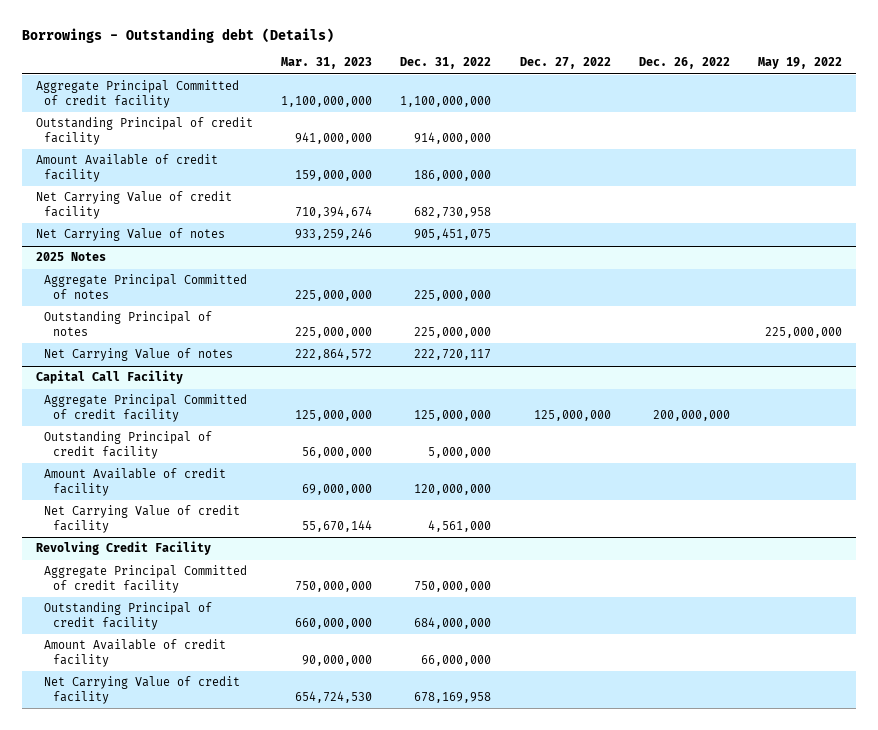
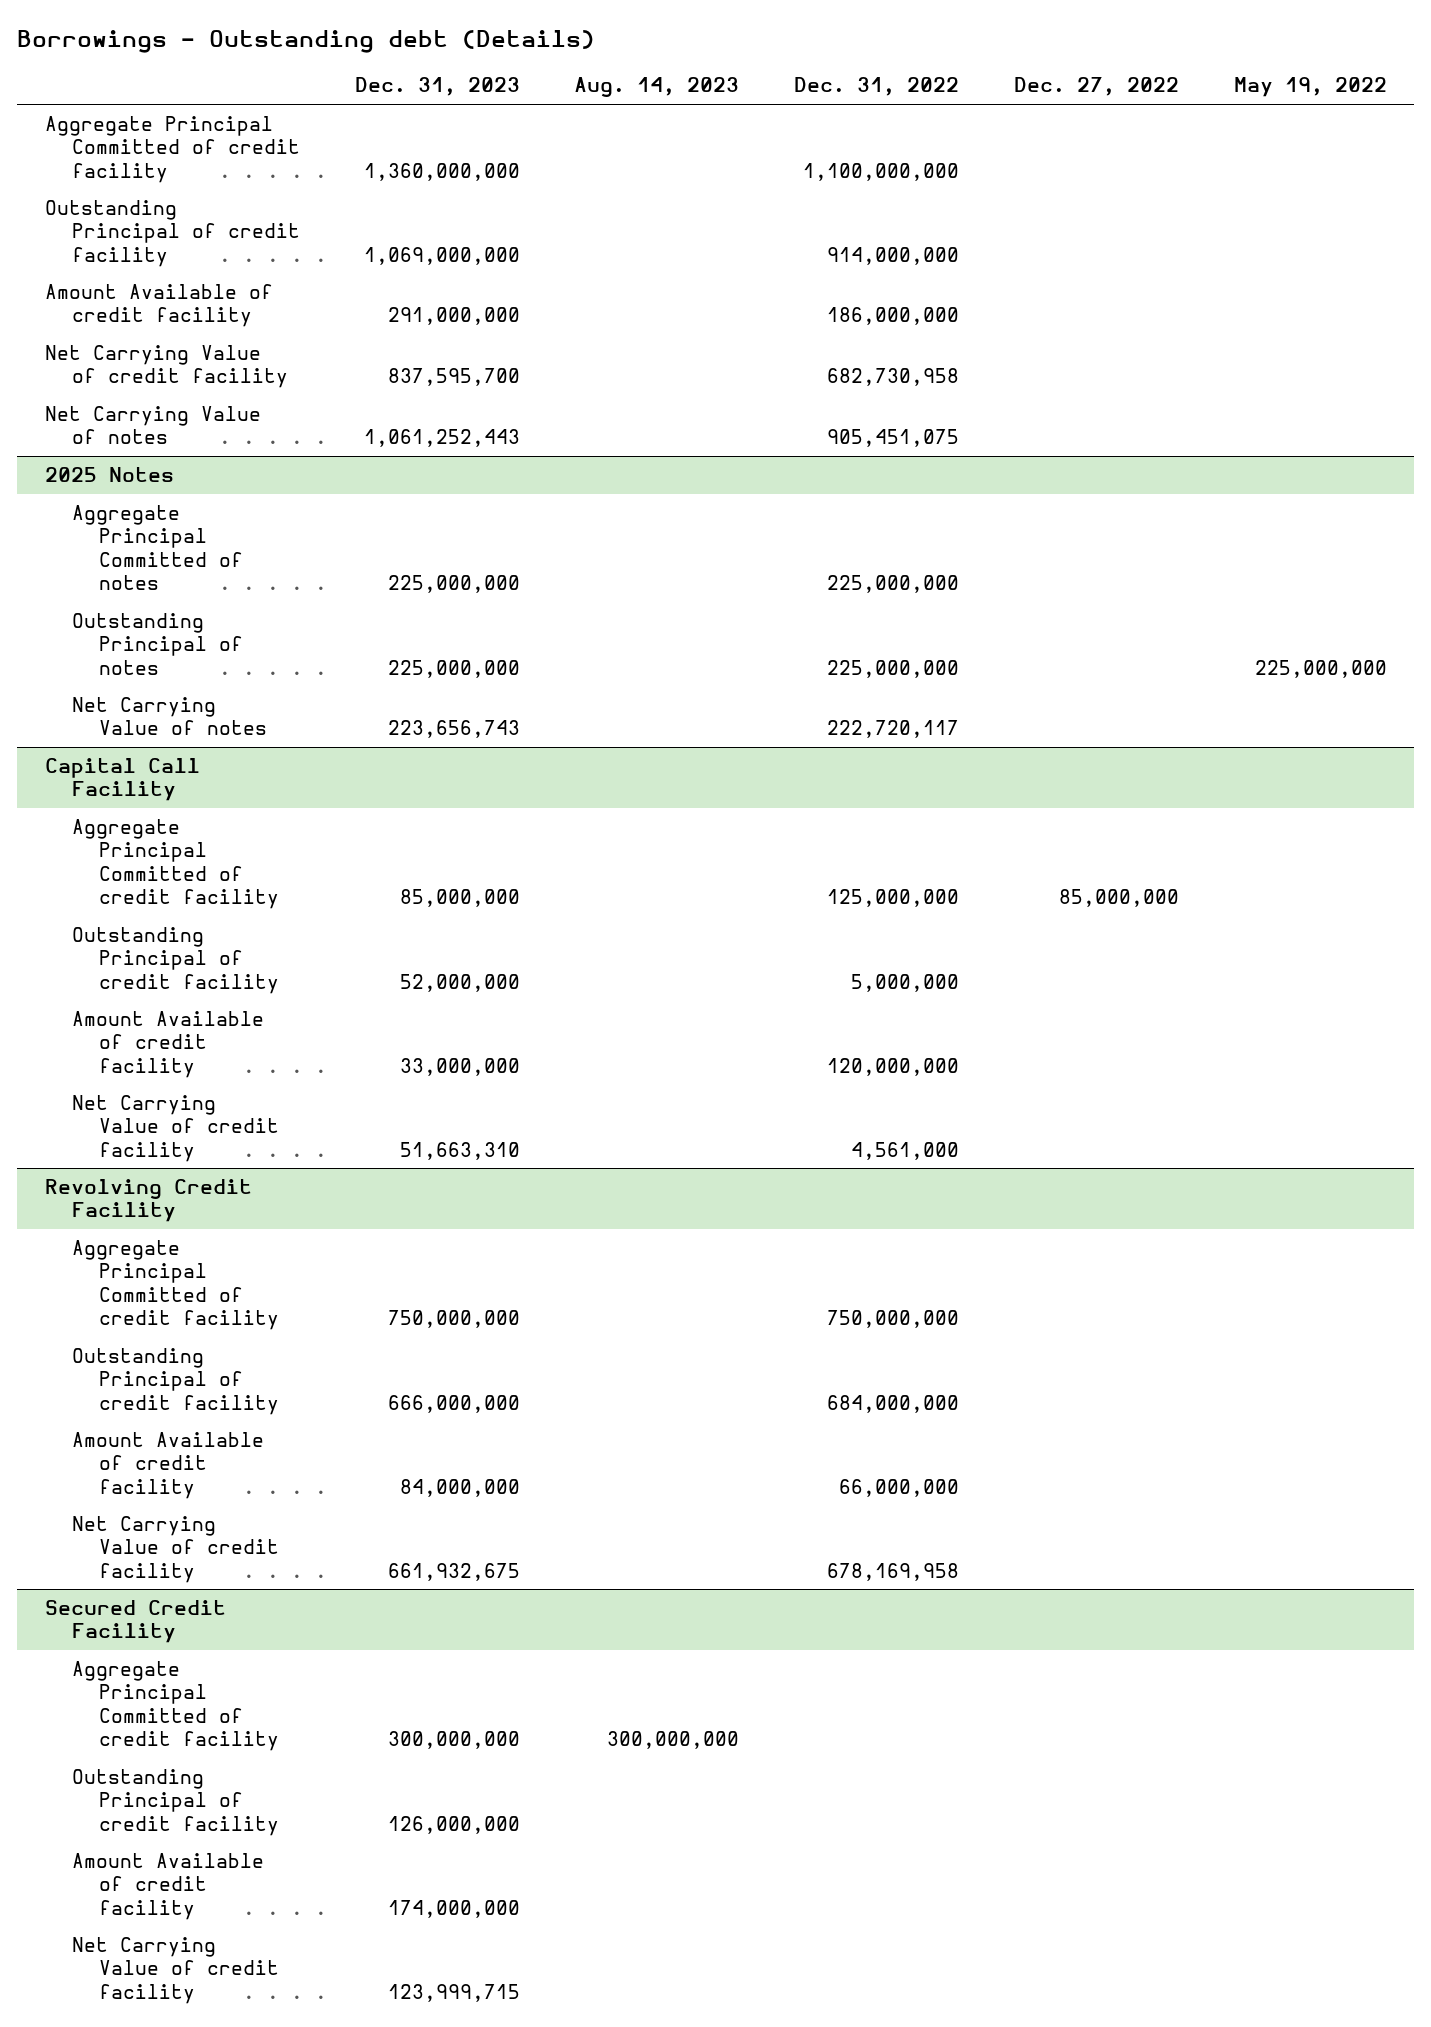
- | Mar. 31, 2023 | Dec. 31, 2022 | Dec. 27, 2022 | Dec. 26, 2022 | May 19, 2022
+ | Dec. 31, 2023 | Aug. 14, 2023 | Dec. 31, 2022 | Dec. 27, 2022 | May 19, 2022
@ Capital Call Facility
- Aggregate Principal Committed of credit facility | 125,000,000 | 125,000,000 | 125,000,000 | 200,000,000 |
+ Aggregate Principal Committed of credit facility | 85,000,000 | | 125,000,000 | 85,000,000 |
+ Secured Credit Facility
+ Aggregate Principal Committed of credit facility | 300,000,000 | 300,000,000 | | |
+ Outstanding Principal of credit facility | 126,000,000 | | | |
+ Amount Available of credit facility | 174,000,000 | | | |
+ Net Carrying Value of credit facility | 123,999,715 | | | |

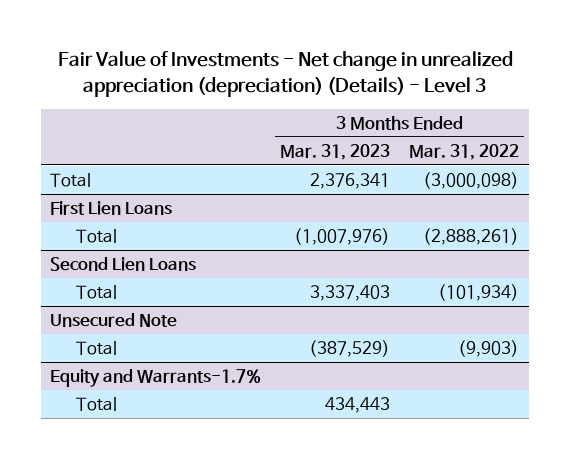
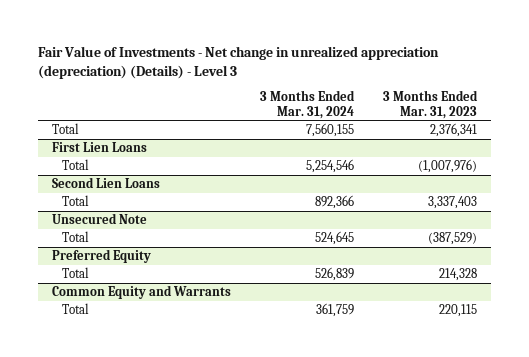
- | 3 Months Ended Mar. 31, 2023 | 3 Months Ended Mar. 31, 2022
+ | 3 Months Ended Mar. 31, 2024 | 3 Months Ended Mar. 31, 2023
- Equity and Warrants-1.7%
- Total | 434,443 |
+ Preferred Equity
+ Total | 526,839 | 214,328
+ Common Equity and Warrants
+ Total | 361,759 | 220,115

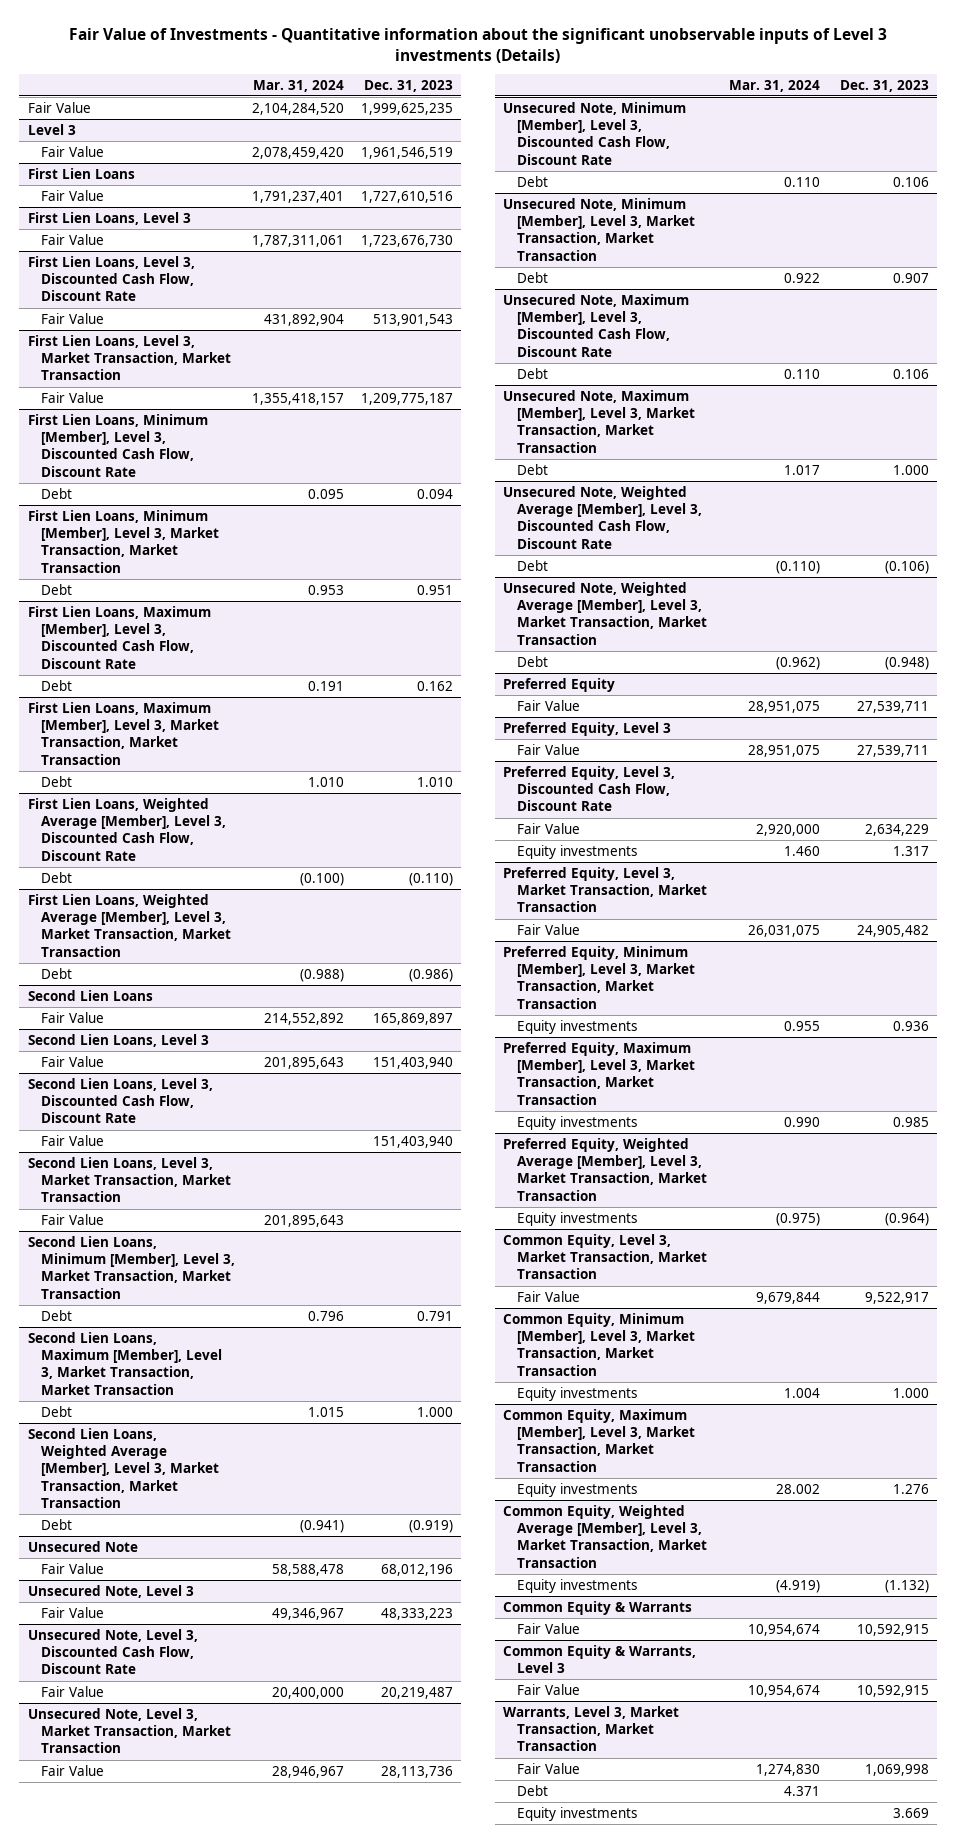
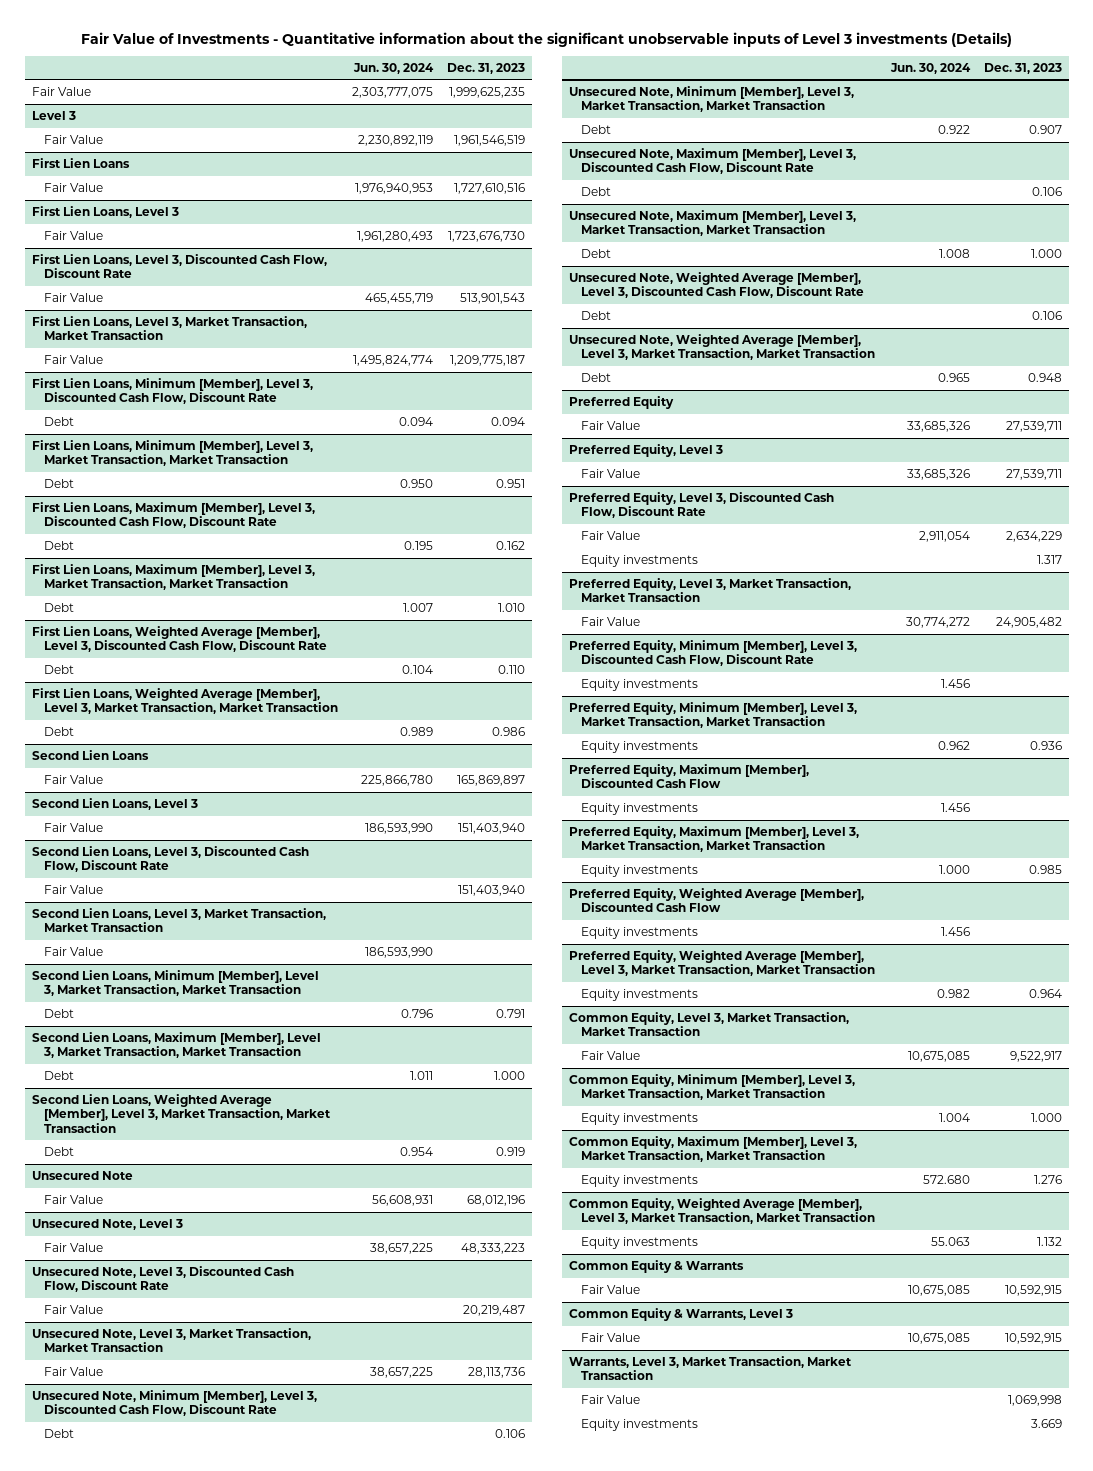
- | Mar. 31, 2024 | Dec. 31, 2023
+ | Jun. 30, 2024 | Dec. 31, 2023
@ First Lien Loans, Weighted Average [Member], Level 3, Discounted Cash Flow, Discount Rate
- Debt | (0.100) | (0.110)
+ Debt | 0.104 | 0.110
@ First Lien Loans, Weighted Average [Member], Level 3, Market Transaction, Market Transaction
- Debt | (0.988) | (0.986)
+ Debt | 0.989 | 0.986
@ Second Lien Loans, Weighted Average [Member], Level 3, Market Transaction, Market Transaction
- Debt | (0.941) | (0.919)
+ Debt | 0.954 | 0.919
@ Unsecured Note, Weighted Average [Member], Level 3, Discounted Cash Flow, Discount Rate
- Debt | (0.110) | (0.106)
+ Debt | | 0.106
@ Unsecured Note, Weighted Average [Member], Level 3, Market Transaction, Market Transaction
- Debt | (0.962) | (0.948)
+ Debt | 0.965 | 0.948
+ Preferred Equity, Minimum [Member], Level 3, Discounted Cash Flow, Discount Rate
+ Equity investments | 1.456 |
+ Preferred Equity, Maximum [Member], Discounted Cash Flow
+ Equity investments | 1.456 |
+ Preferred Equity, Weighted Average [Member], Discounted Cash Flow
+ Equity investments | 1.456 |
@ Preferred Equity, Weighted Average [Member], Level 3, Market Transaction, Market Transaction
- Equity investments | (0.975) | (0.964)
+ Equity investments | 0.982 | 0.964
@ Common Equity, Weighted Average [Member], Level 3, Market Transaction, Market Transaction
- Equity investments | (4.919) | (1.132)
+ Equity investments | 55.063 | 1.132
@ Warrants, Level 3, Market Transaction, Market Transaction
- Debt | 4.371 |

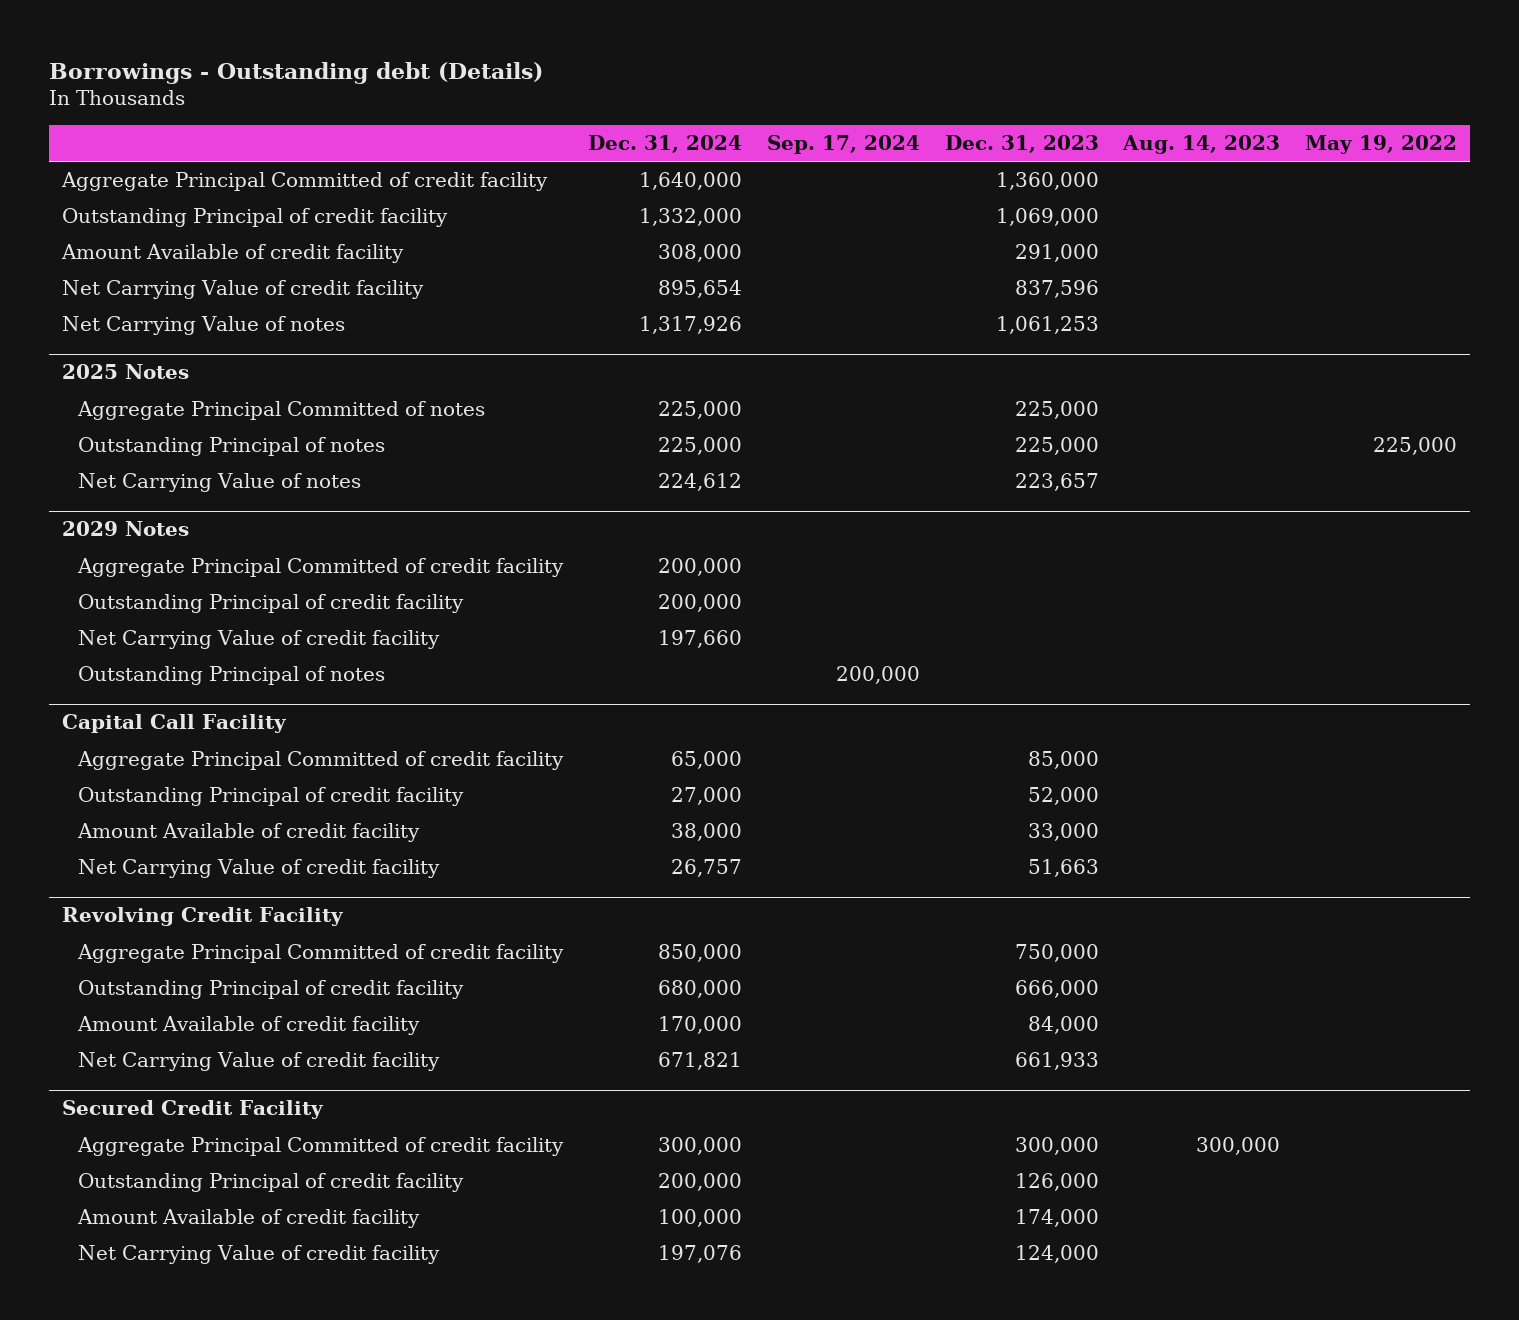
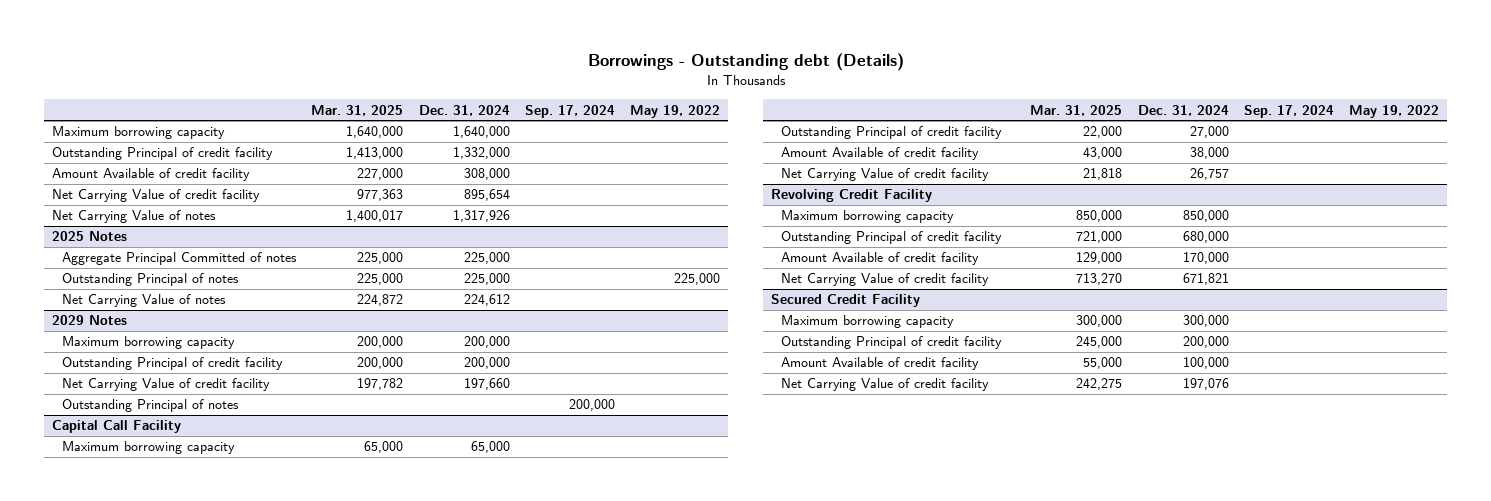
- | Dec. 31, 2024 | Sep. 17, 2024 | Dec. 31, 2023 | Aug. 14, 2023 | May 19, 2022
+ | Mar. 31, 2025 | Dec. 31, 2024 | Sep. 17, 2024 | May 19, 2022
- Aggregate Principal Committed of credit facility | 1,640,000 | | 1,360,000 | |
+ Maximum borrowing capacity | 1,640,000 | 1,640,000 | |
@ 2029 Notes
- Aggregate Principal Committed of credit facility | 200,000 | | | |
+ Maximum borrowing capacity | 200,000 | 200,000 | |
@ Capital Call Facility
- Aggregate Principal Committed of credit facility | 65,000 | | 85,000 | |
+ Maximum borrowing capacity | 65,000 | 65,000 | |
@ Revolving Credit Facility
- Aggregate Principal Committed of credit facility | 850,000 | | 750,000 | |
+ Maximum borrowing capacity | 850,000 | 850,000 | |
@ Secured Credit Facility
- Aggregate Principal Committed of credit facility | 300,000 | | 300,000 | 300,000 |
+ Maximum borrowing capacity | 300,000 | 300,000 | |

